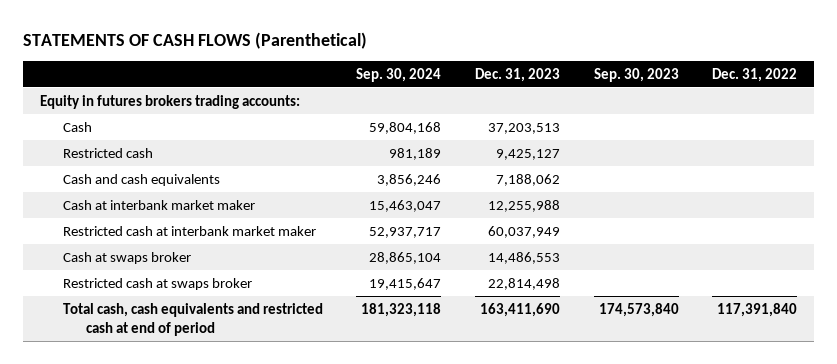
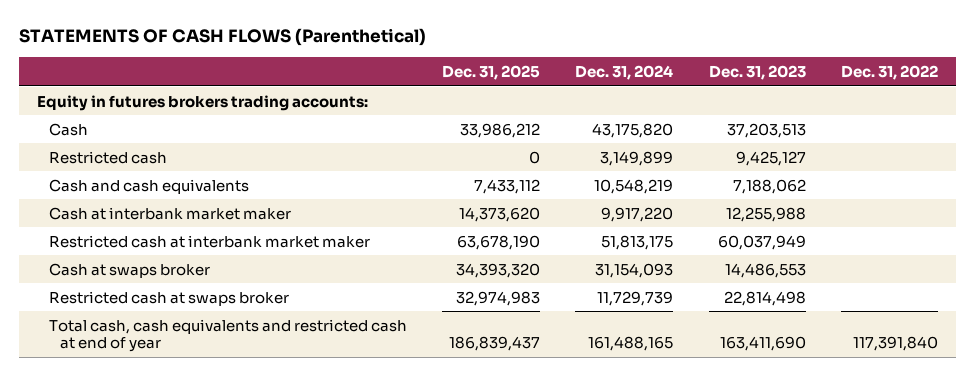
- | Sep. 30, 2024 | Dec. 31, 2023 | Sep. 30, 2023 | Dec. 31, 2022
+ | Dec. 31, 2025 | Dec. 31, 2024 | Dec. 31, 2023 | Dec. 31, 2022
- Total cash, cash equivalents and restricted cash at end of period | 181,323,118 | 163,411,690 | 174,573,840 | 117,391,840
+ Total cash, cash equivalents and restricted cash at end of year | 186,839,437 | 161,488,165 | 163,411,690 | 117,391,840

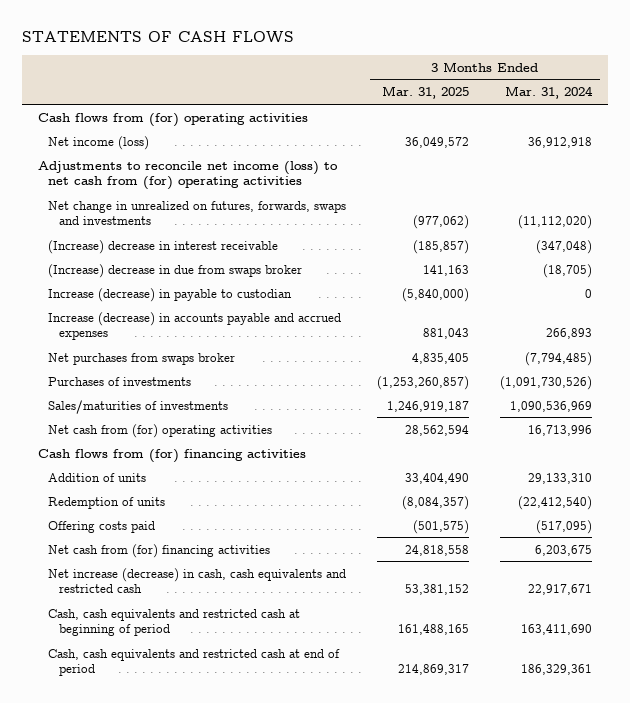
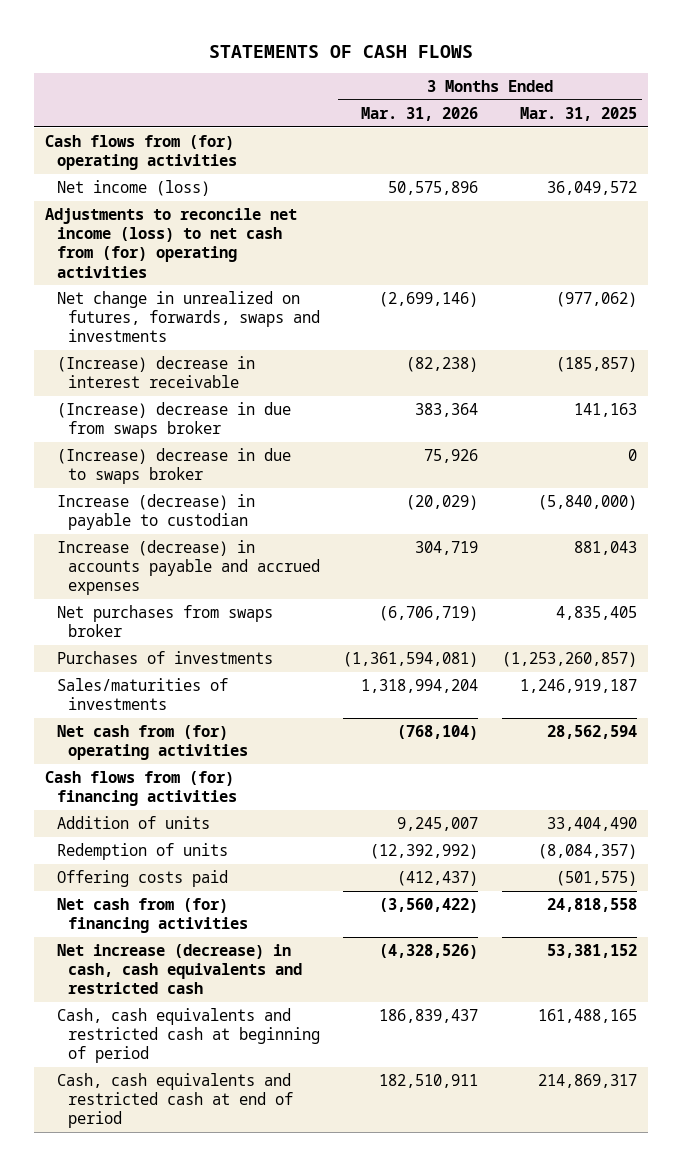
- | 3 Months Ended Mar. 31, 2025 | 3 Months Ended Mar. 31, 2024
+ | 3 Months Ended Mar. 31, 2026 | 3 Months Ended Mar. 31, 2025
+ (Increase) decrease in due to swaps broker | 75,926 | 0

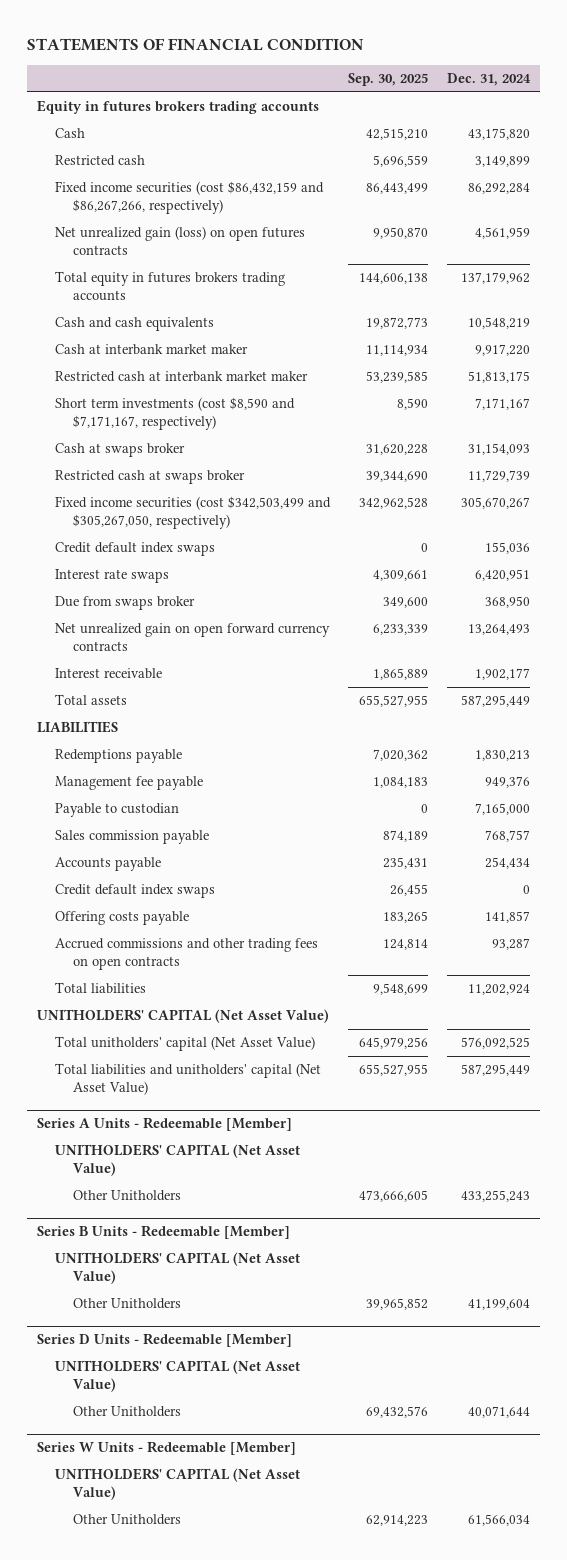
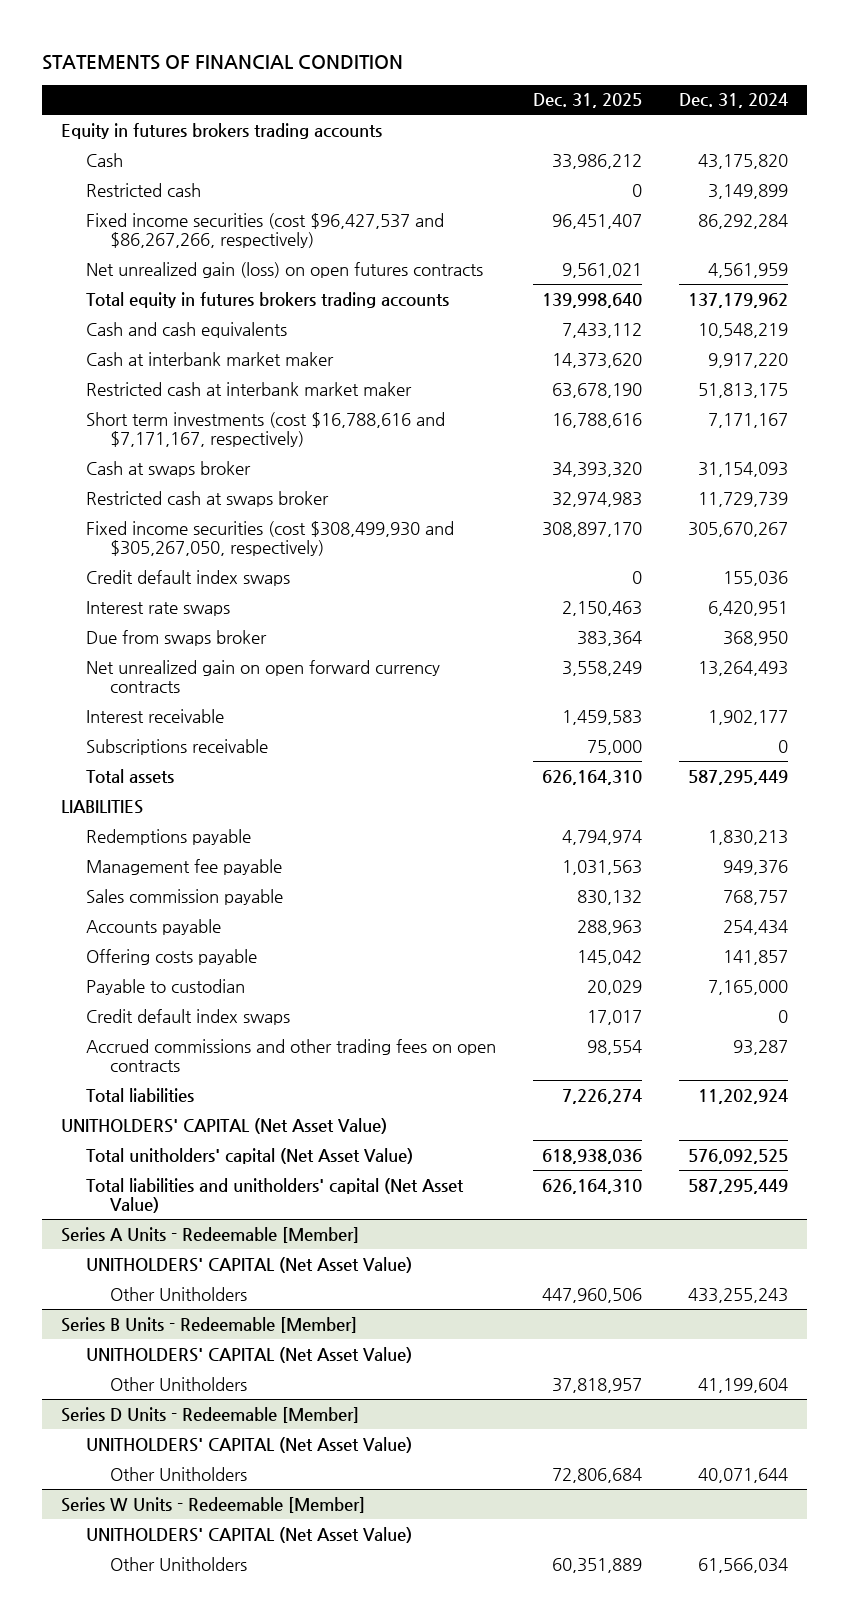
- | Sep. 30, 2025 | Dec. 31, 2024
+ | Dec. 31, 2025 | Dec. 31, 2024
- Fixed income securities (cost $86,432,159 and $86,267,266, respectively) | 86,443,499 | 86,292,284
+ Fixed income securities (cost $96,427,537 and $86,267,266, respectively) | 96,451,407 | 86,292,284
- Short term investments (cost $8,590 and $7,171,167, respectively) | 8,590 | 7,171,167
+ Short term investments (cost $16,788,616 and $7,171,167, respectively) | 16,788,616 | 7,171,167
- Fixed income securities (cost $342,503,499 and $305,267,050, respectively) | 342,962,528 | 305,670,267
+ Fixed income securities (cost $308,499,930 and $305,267,050, respectively) | 308,897,170 | 305,670,267
+ Subscriptions receivable | 75,000 | 0
moved down: Payable to custodian | 20,029 | 7,165,000
moved down: Credit default index swaps | 17,017 | 0

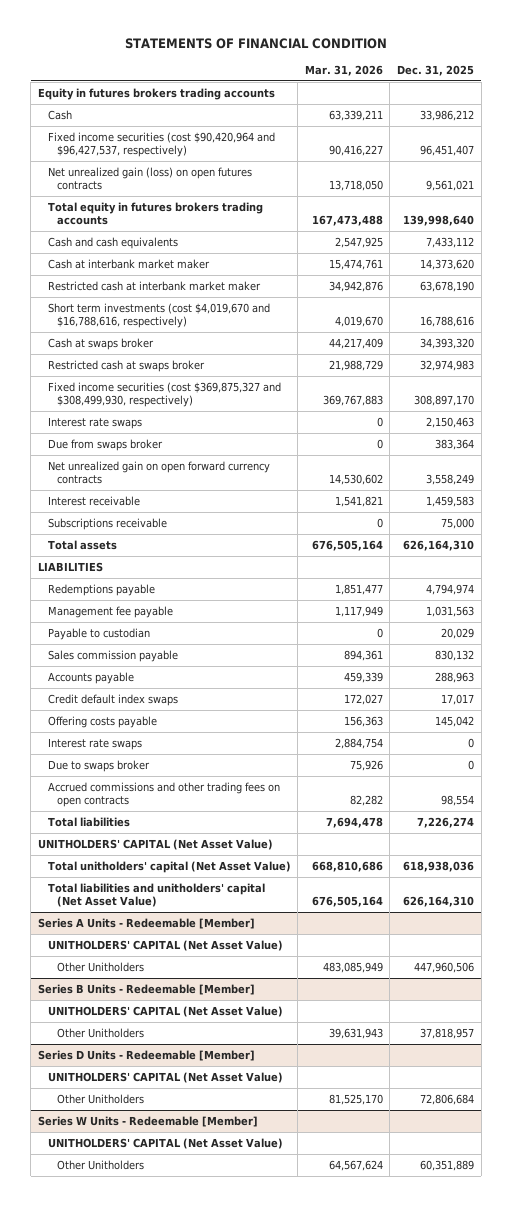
- | Dec. 31, 2025 | Dec. 31, 2024
+ | Mar. 31, 2026 | Dec. 31, 2025
- Restricted cash | 0 | 3,149,899
- Fixed income securities (cost $96,427,537 and $86,267,266, respectively) | 96,451,407 | 86,292,284
+ Fixed income securities (cost $90,420,964 and $96,427,537, respectively) | 90,416,227 | 96,451,407
- Short term investments (cost $16,788,616 and $7,171,167, respectively) | 16,788,616 | 7,171,167
+ Short term investments (cost $4,019,670 and $16,788,616, respectively) | 4,019,670 | 16,788,616
- Fixed income securities (cost $308,499,930 and $305,267,050, respectively) | 308,897,170 | 305,670,267
- Credit default index swaps | 0 | 155,036
+ Fixed income securities (cost $369,875,327 and $308,499,930, respectively) | 369,767,883 | 308,897,170
moved up: Payable to custodian | 0 | 20,029
moved down: Offering costs payable | 156,363 | 145,042
+ Interest rate swaps | 2,884,754 | 0
+ Due to swaps broker | 75,926 | 0

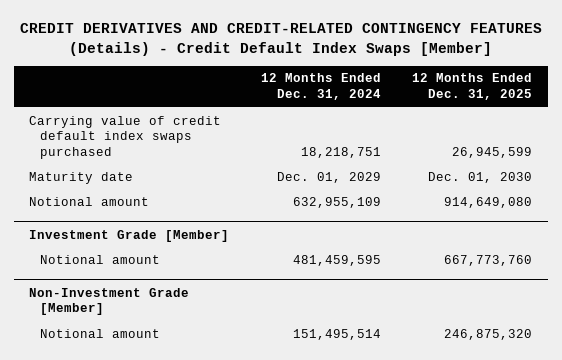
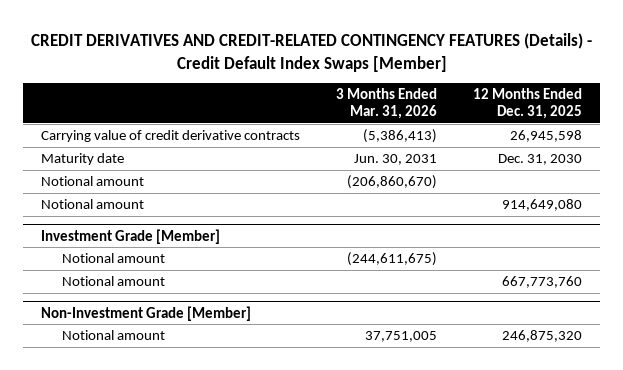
- | 12 Months Ended Dec. 31, 2024 | 12 Months Ended Dec. 31, 2025
+ | 3 Months Ended Mar. 31, 2026 | 12 Months Ended Dec. 31, 2025
- Carrying value of credit default index swaps purchased | 18,218,751 | 26,945,599
- Maturity date | Dec. 01, 2029 | Dec. 01, 2030
+ Carrying value of credit derivative contracts | (5,386,413) | 26,945,598
+ Maturity date | Jun. 30, 2031 | Dec. 31, 2030
+ Notional amount | (206,860,670) |
@ Investment Grade [Member]
+ Notional amount | (244,611,675) |

